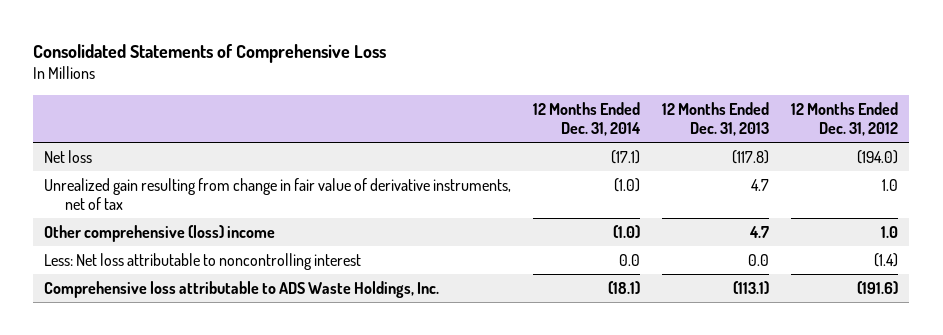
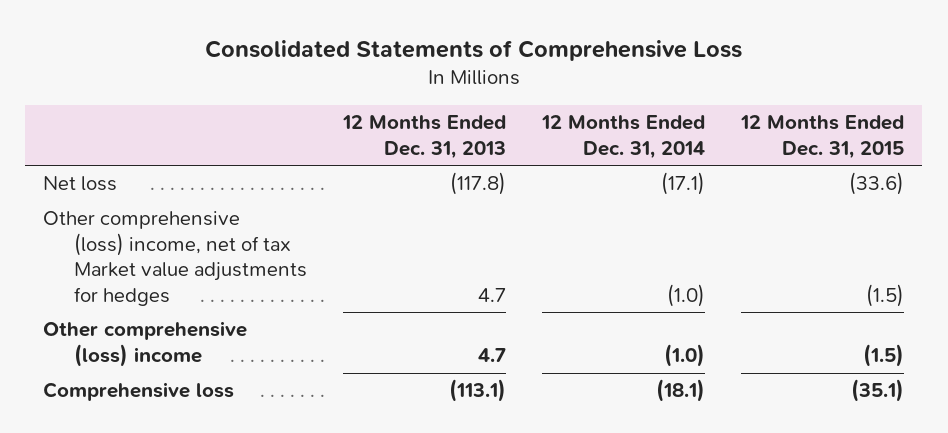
- | 12 Months Ended Dec. 31, 2014 | 12 Months Ended Dec. 31, 2013 | 12 Months Ended Dec. 31, 2012
+ | 12 Months Ended Dec. 31, 2013 | 12 Months Ended Dec. 31, 2014 | 12 Months Ended Dec. 31, 2015
- Unrealized gain resulting from change in fair value of derivative instruments, net of tax | (1.0) | 4.7 | 1.0
+ Other comprehensive (loss) income, net of tax Market value adjustments for hedges | 4.7 | (1.0) | (1.5)
- Less: Net loss attributable to noncontrolling interest | 0.0 | 0.0 | (1.4)
- Comprehensive loss attributable to ADS Waste Holdings, Inc. | (18.1) | (113.1) | (191.6)
+ Comprehensive loss | (113.1) | (18.1) | (35.1)

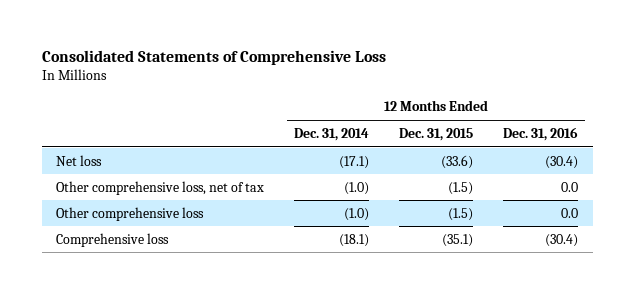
- | 12 Months Ended Dec. 31, 2013 | 12 Months Ended Dec. 31, 2014 | 12 Months Ended Dec. 31, 2015
+ | 12 Months Ended Dec. 31, 2014 | 12 Months Ended Dec. 31, 2015 | 12 Months Ended Dec. 31, 2016
- Other comprehensive (loss) income, net of tax Market value adjustments for hedges | 4.7 | (1.0) | (1.5)
- Other comprehensive (loss) income | 4.7 | (1.0) | (1.5)
+ Other comprehensive loss, net of tax | (1.0) | (1.5) | 0.0
+ Other comprehensive loss | (1.0) | (1.5) | 0.0

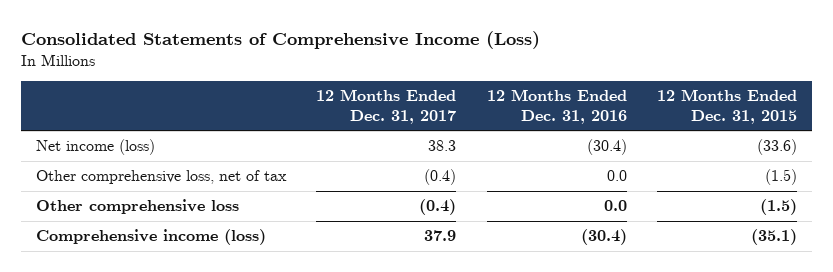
- Consolidated Statements of Comprehensive Loss
+ Consolidated Statements of Comprehensive Income (Loss)
- | 12 Months Ended Dec. 31, 2014 | 12 Months Ended Dec. 31, 2015 | 12 Months Ended Dec. 31, 2016
+ | 12 Months Ended Dec. 31, 2017 | 12 Months Ended Dec. 31, 2016 | 12 Months Ended Dec. 31, 2015
- Net loss | (17.1) | (33.6) | (30.4)
+ Net income (loss) | 38.3 | (30.4) | (33.6)
- Comprehensive loss | (18.1) | (35.1) | (30.4)
+ Comprehensive income (loss) | 37.9 | (30.4) | (35.1)

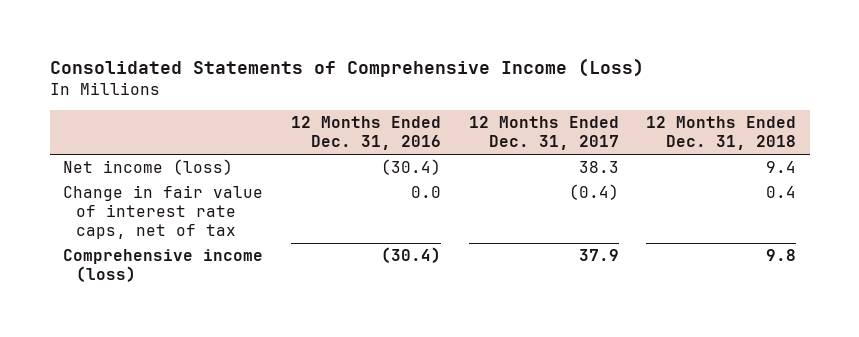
- | 12 Months Ended Dec. 31, 2017 | 12 Months Ended Dec. 31, 2016 | 12 Months Ended Dec. 31, 2015
+ | 12 Months Ended Dec. 31, 2016 | 12 Months Ended Dec. 31, 2017 | 12 Months Ended Dec. 31, 2018
- Other comprehensive loss, net of tax | (0.4) | 0.0 | (1.5)
- Other comprehensive loss | (0.4) | 0.0 | (1.5)
+ Change in fair value of interest rate caps, net of tax | 0.0 | (0.4) | 0.4

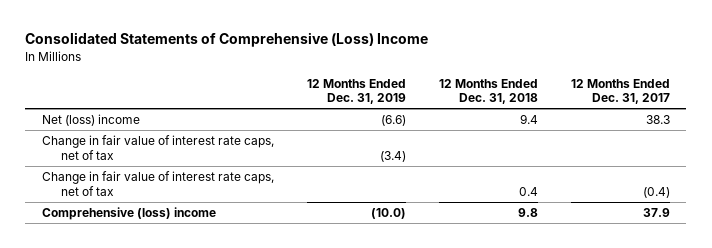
- Consolidated Statements of Comprehensive Income (Loss)
+ Consolidated Statements of Comprehensive (Loss) Income
- | 12 Months Ended Dec. 31, 2016 | 12 Months Ended Dec. 31, 2017 | 12 Months Ended Dec. 31, 2018
+ | 12 Months Ended Dec. 31, 2019 | 12 Months Ended Dec. 31, 2018 | 12 Months Ended Dec. 31, 2017
- Net income (loss) | (30.4) | 38.3 | 9.4
+ Net (loss) income | (6.6) | 9.4 | 38.3
+ Change in fair value of interest rate caps, net of tax | (3.4) | |
- Comprehensive income (loss) | (30.4) | 37.9 | 9.8
+ Comprehensive (loss) income | (10.0) | 9.8 | 37.9

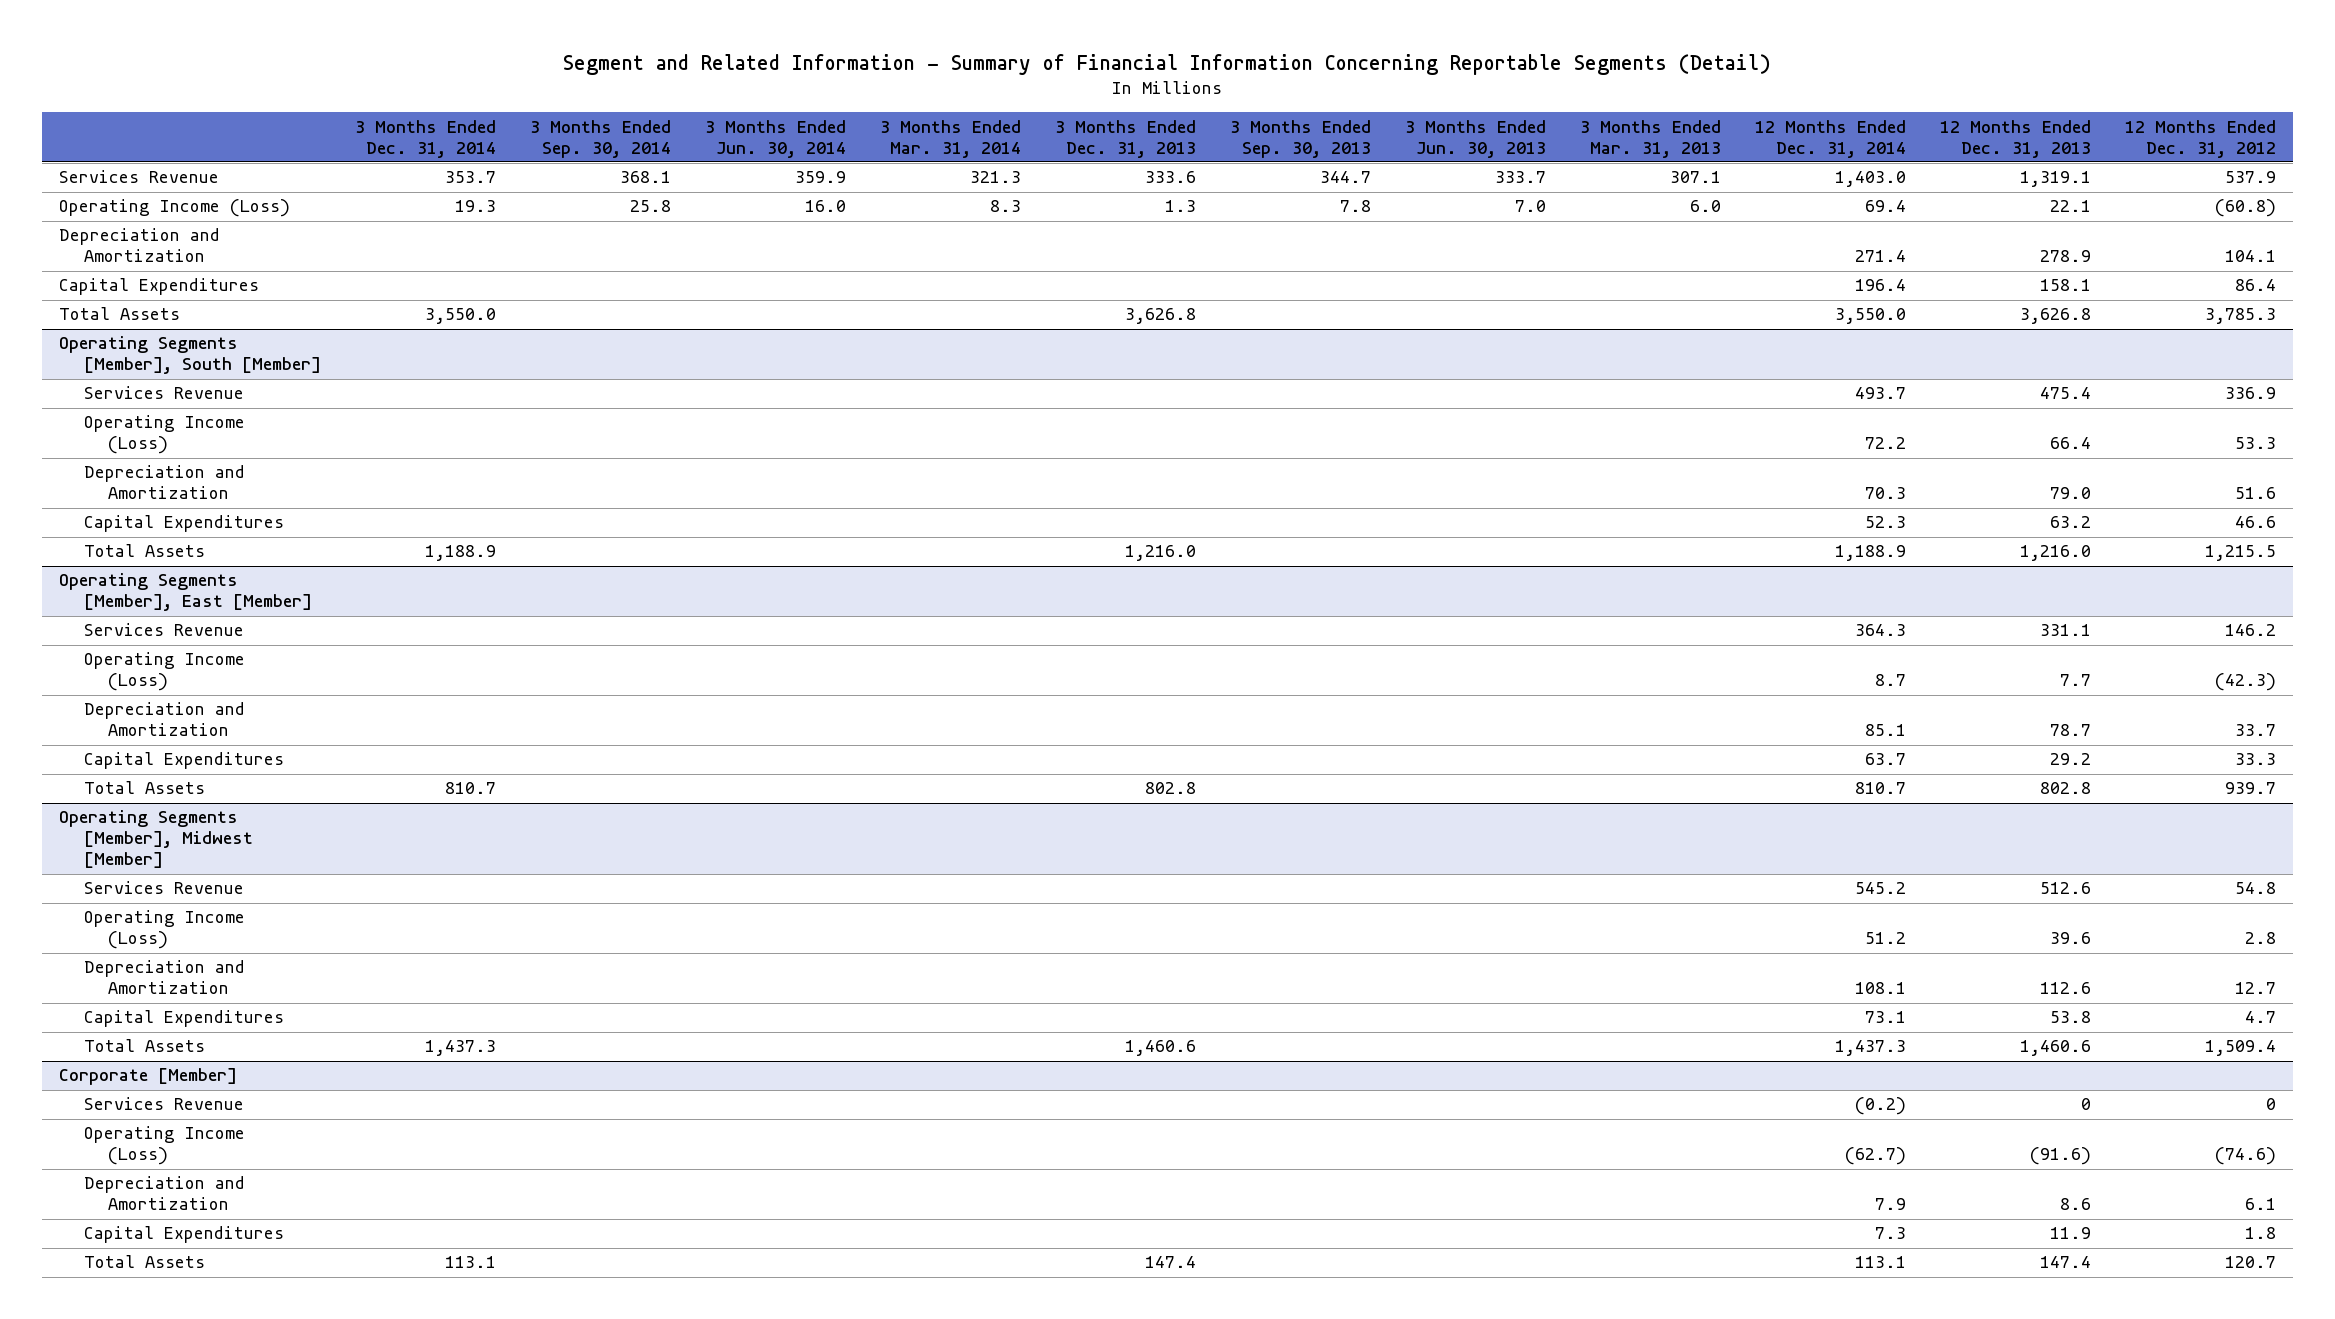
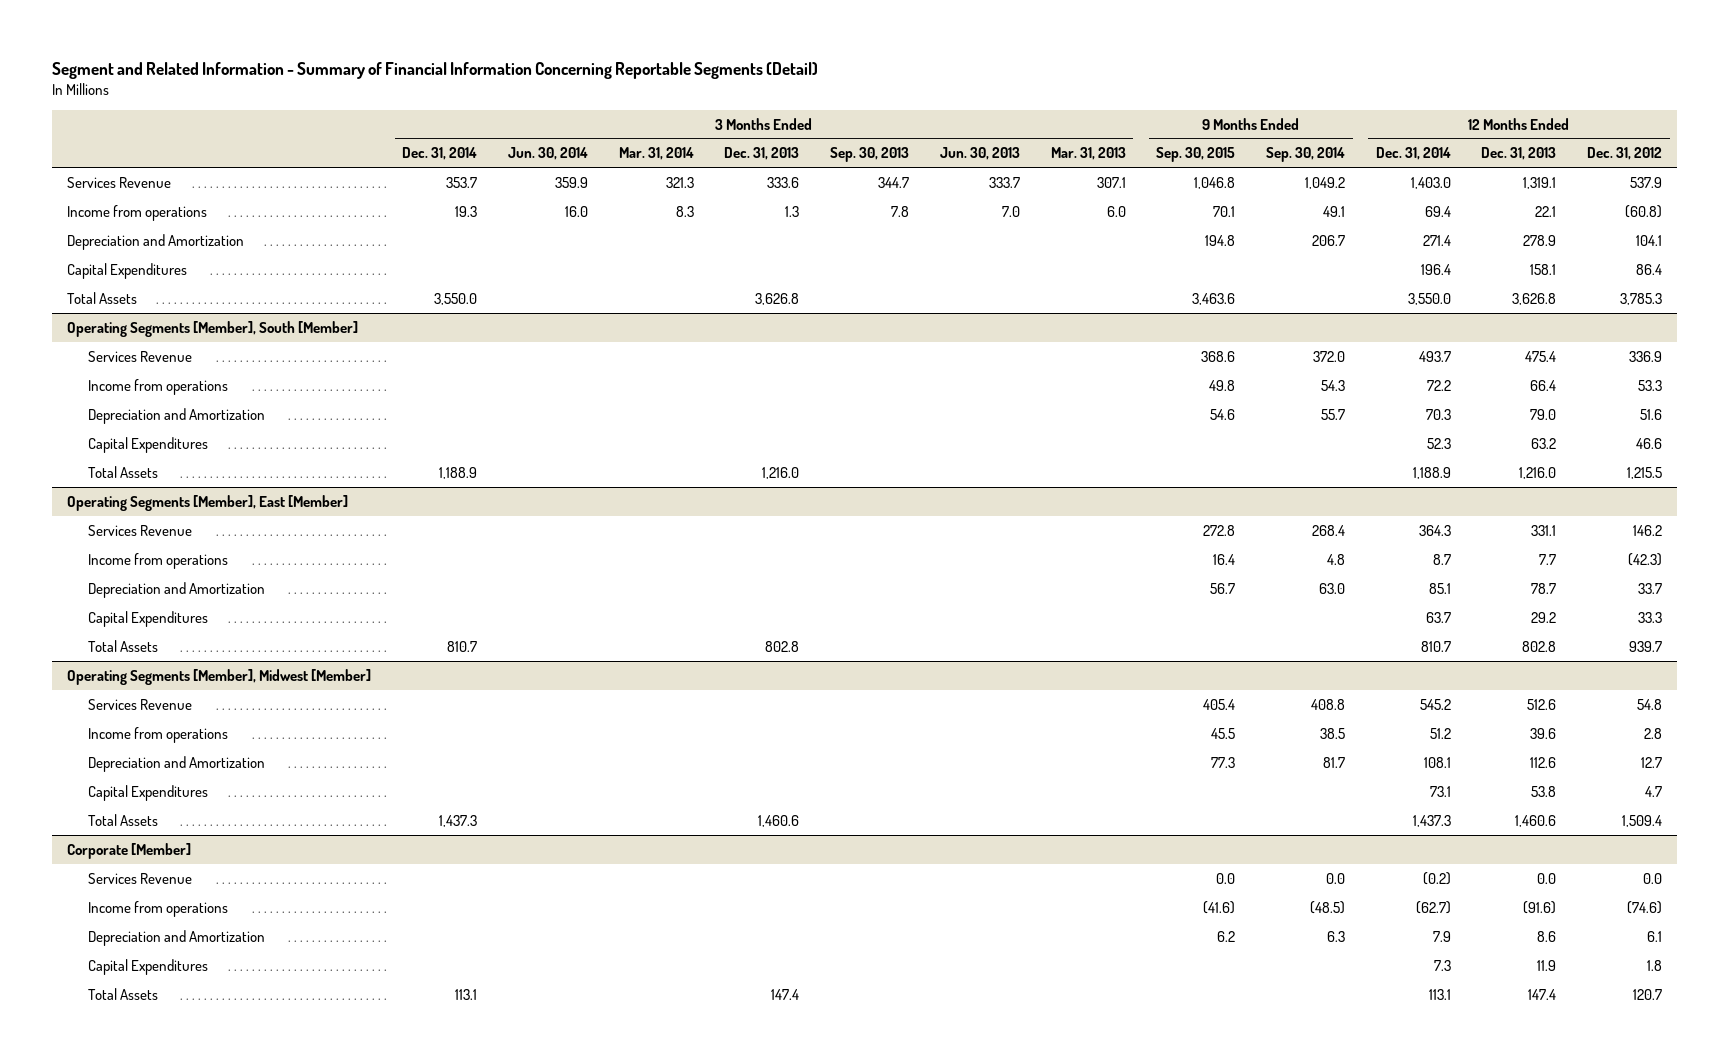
- | 3 Months Ended Dec. 31, 2014 | 3 Months Ended Sep. 30, 2014 | 3 Months Ended Jun. 30, 2014 | 3 Months Ended Mar. 31, 2014 | 3 Months Ended Dec. 31, 2013 | 3 Months Ended Sep. 30, 2013 | 3 Months Ended Jun. 30, 2013 | 3 Months Ended Mar. 31, 2013 | 12 Months Ended Dec. 31, 2014 | 12 Months Ended Dec. 31, 2013 | 12 Months Ended Dec. 31, 2012
+ | 3 Months Ended Dec. 31, 2014 | 3 Months Ended Jun. 30, 2014 | 3 Months Ended Mar. 31, 2014 | 3 Months Ended Dec. 31, 2013 | 3 Months Ended Sep. 30, 2013 | 3 Months Ended Jun. 30, 2013 | 3 Months Ended Mar. 31, 2013 | 9 Months Ended Sep. 30, 2015 | 9 Months Ended Sep. 30, 2014 | 12 Months Ended Dec. 31, 2014 | 12 Months Ended Dec. 31, 2013 | 12 Months Ended Dec. 31, 2012
- Operating Income (Loss) | 19.3 | 25.8 | 16.0 | 8.3 | 1.3 | 7.8 | 7.0 | 6.0 | 69.4 | 22.1 | (60.8)
+ Income from operations | 19.3 | 16.0 | 8.3 | 1.3 | 7.8 | 7.0 | 6.0 | 70.1 | 49.1 | 69.4 | 22.1 | (60.8)
@ Operating Segments [Member], South [Member]
- Operating Income (Loss) | | | | | | | | | 72.2 | 66.4 | 53.3
+ Income from operations | | | | | | | | 49.8 | 54.3 | 72.2 | 66.4 | 53.3
@ Operating Segments [Member], East [Member]
- Operating Income (Loss) | | | | | | | | | 8.7 | 7.7 | (42.3)
+ Income from operations | | | | | | | | 16.4 | 4.8 | 8.7 | 7.7 | (42.3)
@ Operating Segments [Member], Midwest [Member]
- Operating Income (Loss) | | | | | | | | | 51.2 | 39.6 | 2.8
+ Income from operations | | | | | | | | 45.5 | 38.5 | 51.2 | 39.6 | 2.8
@ Corporate [Member]
- Services Revenue | | | | | | | | | (0.2) | 0 | 0
- Operating Income (Loss) | | | | | | | | | (62.7) | (91.6) | (74.6)
+ Services Revenue | | | | | | | | 0.0 | 0.0 | (0.2) | 0.0 | 0.0
+ Income from operations | | | | | | | | (41.6) | (48.5) | (62.7) | (91.6) | (74.6)

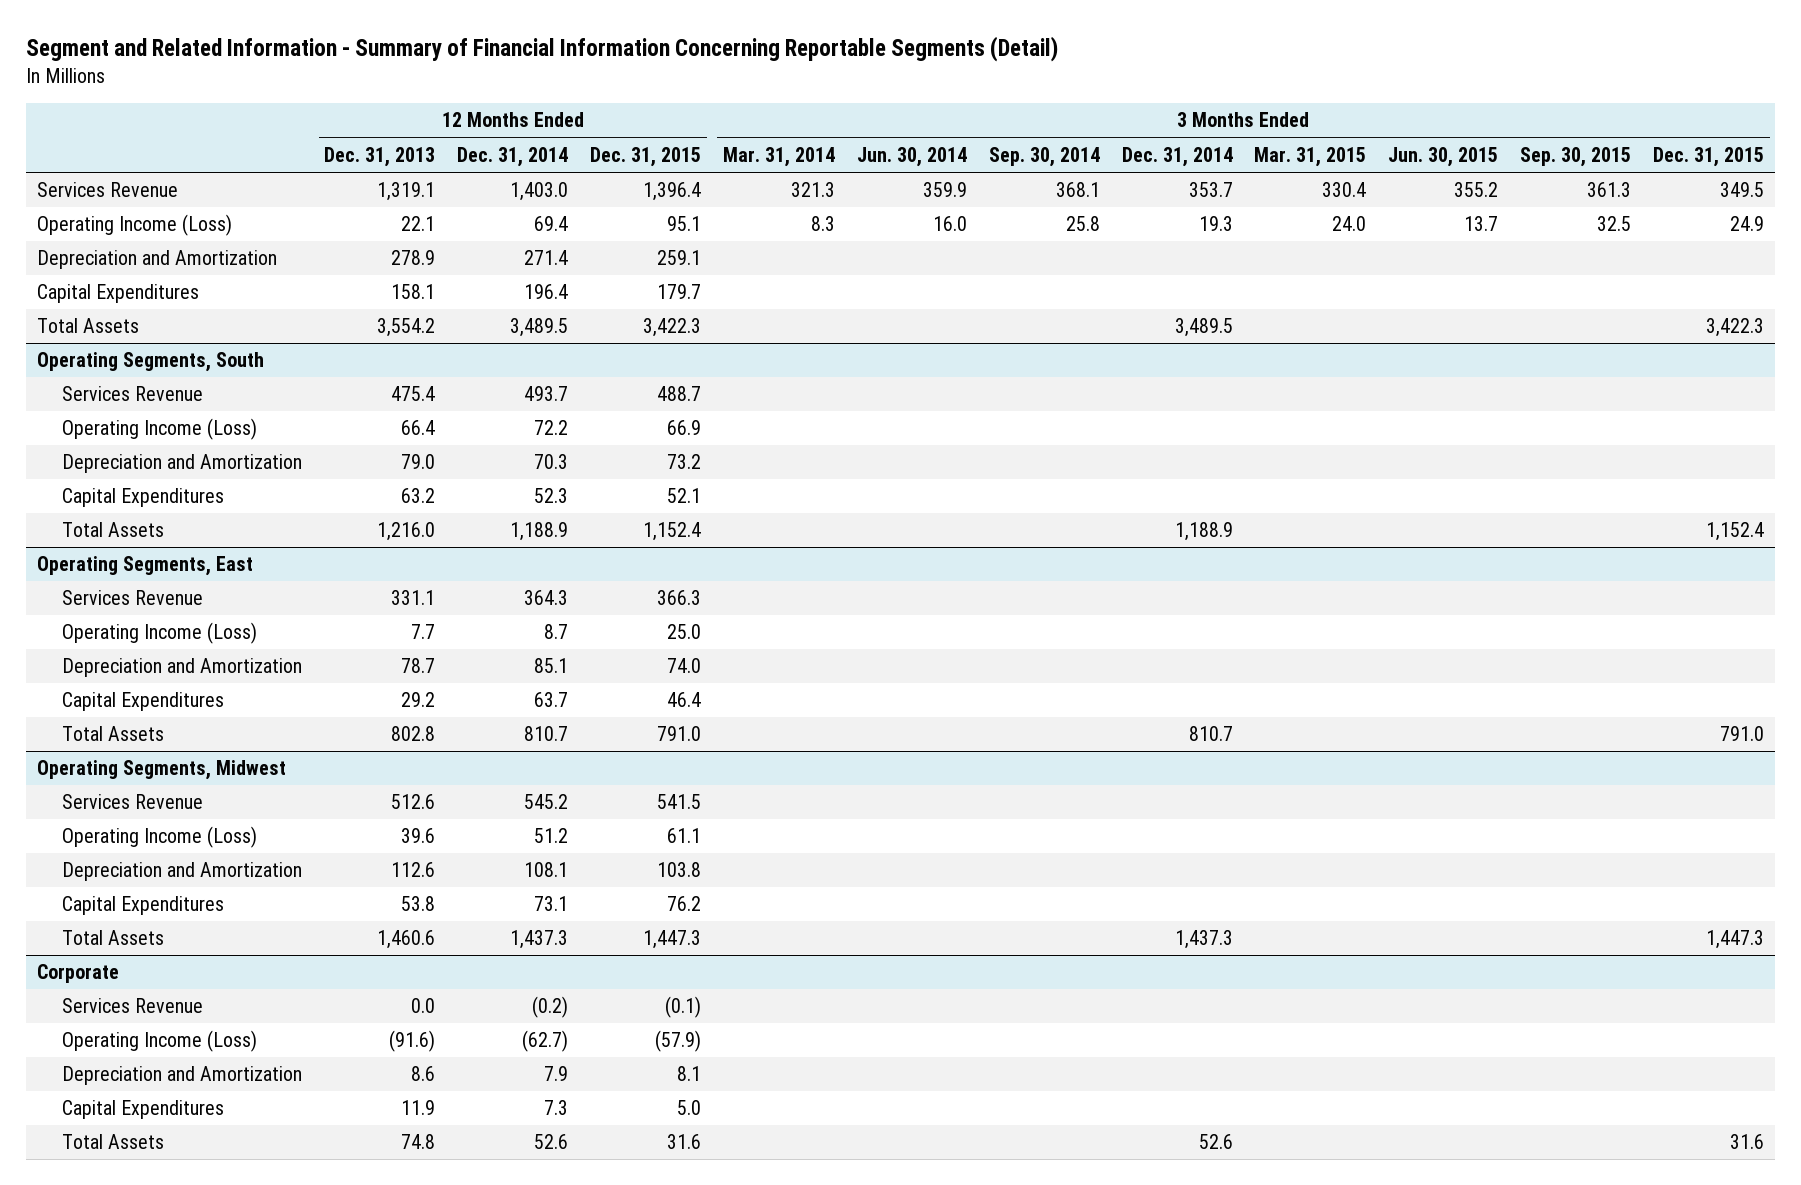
- | 3 Months Ended Dec. 31, 2014 | 3 Months Ended Jun. 30, 2014 | 3 Months Ended Mar. 31, 2014 | 3 Months Ended Dec. 31, 2013 | 3 Months Ended Sep. 30, 2013 | 3 Months Ended Jun. 30, 2013 | 3 Months Ended Mar. 31, 2013 | 9 Months Ended Sep. 30, 2015 | 9 Months Ended Sep. 30, 2014 | 12 Months Ended Dec. 31, 2014 | 12 Months Ended Dec. 31, 2013 | 12 Months Ended Dec. 31, 2012
+ | 12 Months Ended Dec. 31, 2013 | 12 Months Ended Dec. 31, 2014 | 12 Months Ended Dec. 31, 2015 | 3 Months Ended Mar. 31, 2014 | 3 Months Ended Jun. 30, 2014 | 3 Months Ended Sep. 30, 2014 | 3 Months Ended Dec. 31, 2014 | 3 Months Ended Mar. 31, 2015 | 3 Months Ended Jun. 30, 2015 | 3 Months Ended Sep. 30, 2015 | 3 Months Ended Dec. 31, 2015
- Income from operations | 19.3 | 16.0 | 8.3 | 1.3 | 7.8 | 7.0 | 6.0 | 70.1 | 49.1 | 69.4 | 22.1 | (60.8)
+ Operating Income (Loss) | 22.1 | 69.4 | 95.1 | 8.3 | 16.0 | 25.8 | 19.3 | 24.0 | 13.7 | 32.5 | 24.9
- Total Assets | 3,550.0 | | | 3,626.8 | | | | 3,463.6 | | 3,550.0 | 3,626.8 | 3,785.3
- Operating Segments [Member], South [Member]
+ Total Assets | 3,554.2 | 3,489.5 | 3,422.3 | | | | 3,489.5 | | | | 3,422.3
+ Operating Segments, South
- Income from operations | | | | | | | | 49.8 | 54.3 | 72.2 | 66.4 | 53.3
+ Operating Income (Loss) | 66.4 | 72.2 | 66.9 | | | | | | | |
- Operating Segments [Member], East [Member]
+ Operating Segments, East
- Income from operations | | | | | | | | 16.4 | 4.8 | 8.7 | 7.7 | (42.3)
+ Operating Income (Loss) | 7.7 | 8.7 | 25.0 | | | | | | | |
- Operating Segments [Member], Midwest [Member]
+ Operating Segments, Midwest
- Income from operations | | | | | | | | 45.5 | 38.5 | 51.2 | 39.6 | 2.8
+ Operating Income (Loss) | 39.6 | 51.2 | 61.1 | | | | | | | |
- Corporate [Member]
+ Corporate
- Income from operations | | | | | | | | (41.6) | (48.5) | (62.7) | (91.6) | (74.6)
+ Operating Income (Loss) | (91.6) | (62.7) | (57.9) | | | | | | | |
- Total Assets | 113.1 | | | 147.4 | | | | | | 113.1 | 147.4 | 120.7
+ Total Assets | 74.8 | 52.6 | 31.6 | | | | 52.6 | | | | 31.6

